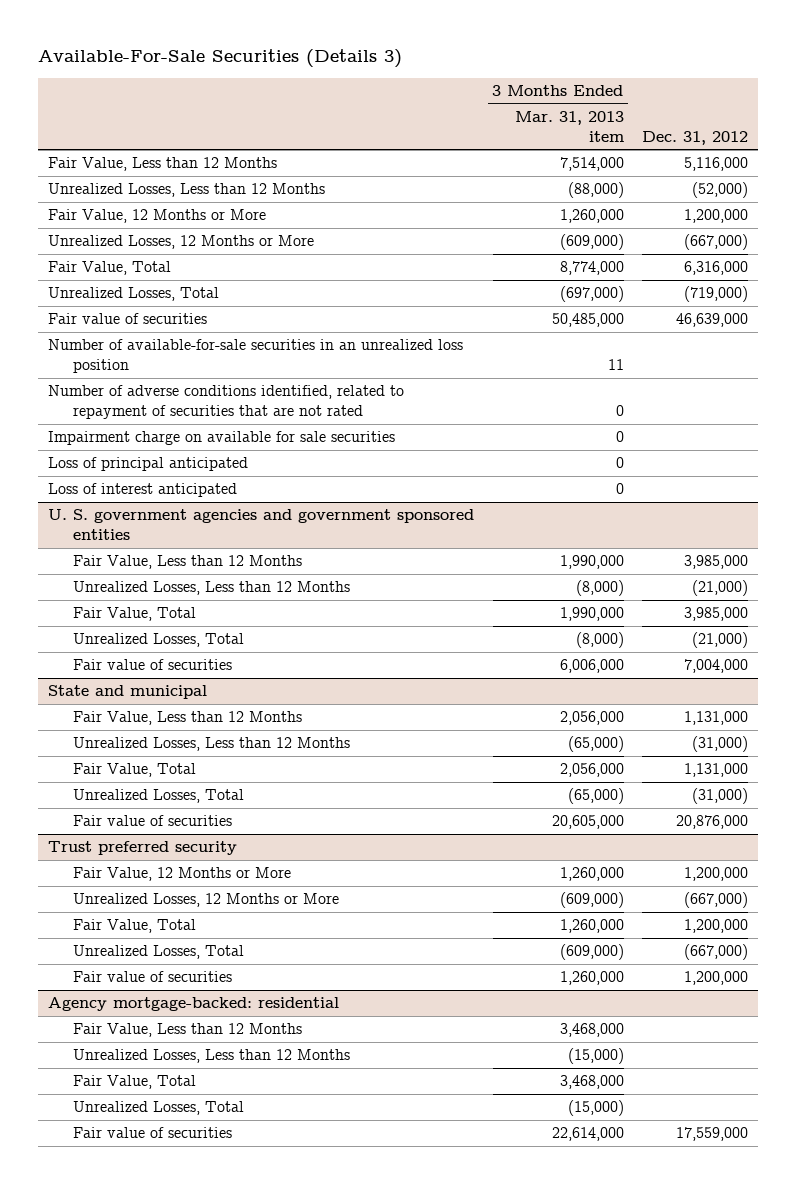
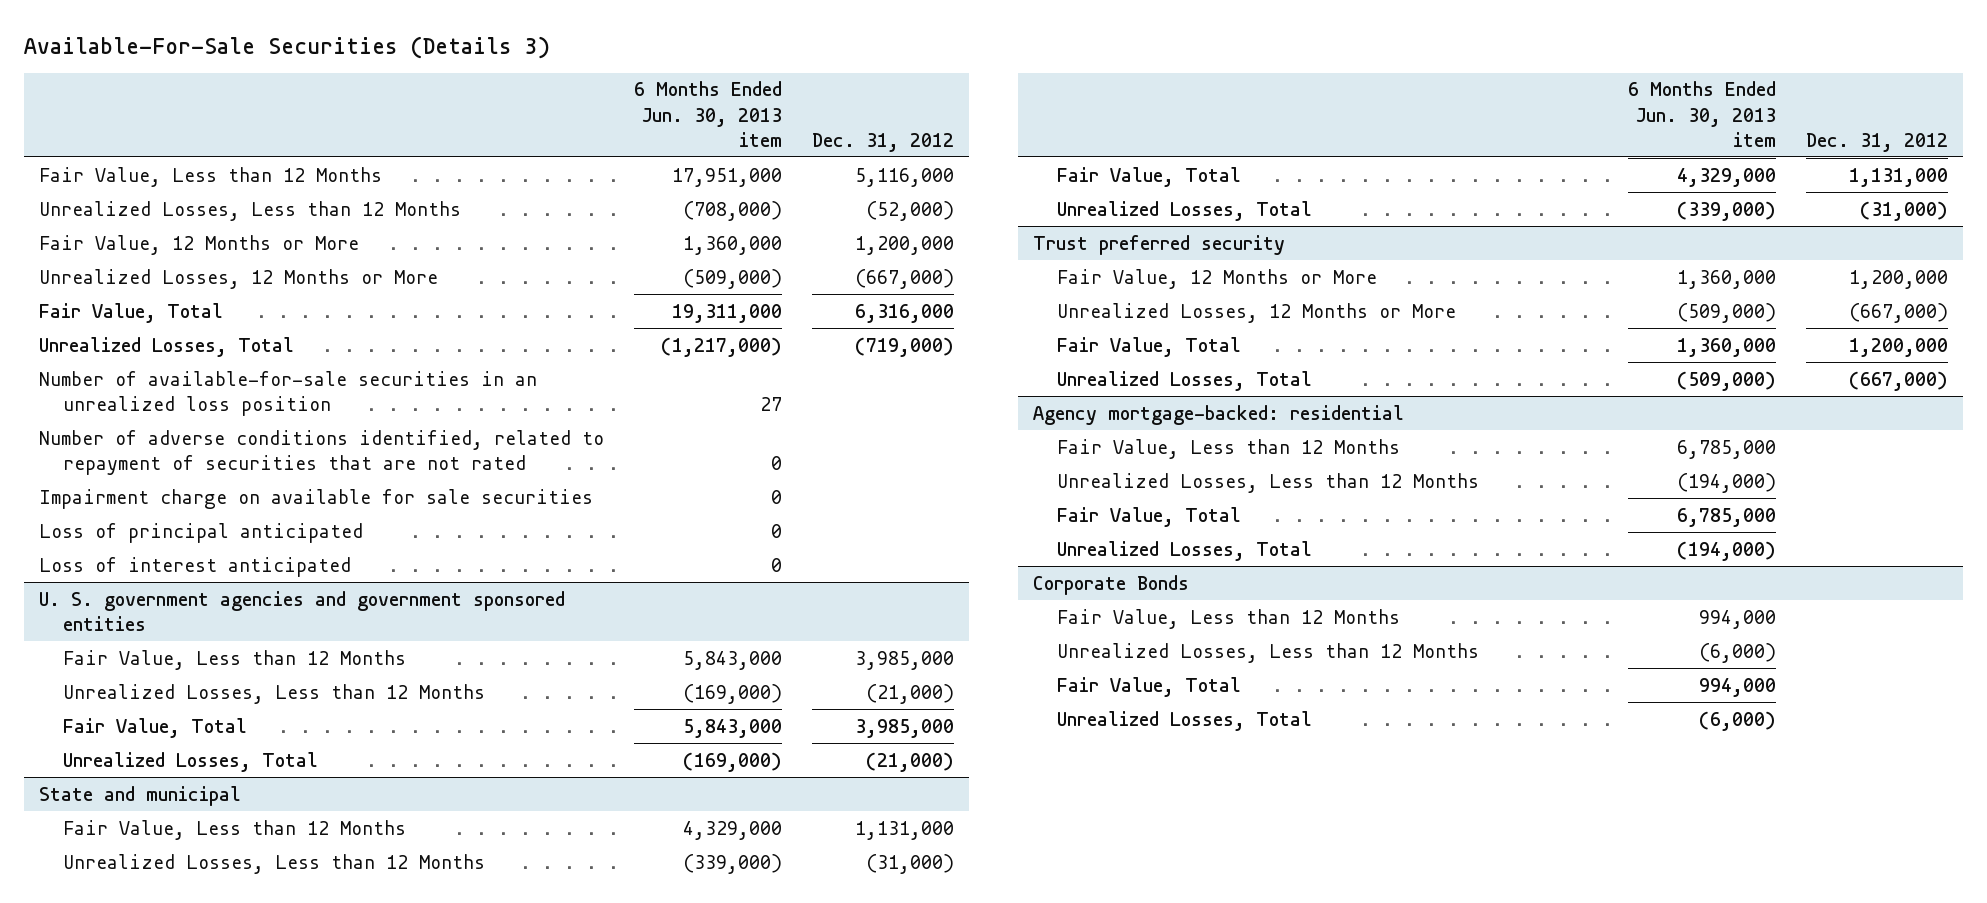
- | 3 Months Ended Mar. 31, 2013 item | Dec. 31, 2012
+ | 6 Months Ended Jun. 30, 2013 item | Dec. 31, 2012
- Fair value of securities | 50,485,000 | 46,639,000
@ U. S. government agencies and government sponsored entities
- Fair value of securities | 6,006,000 | 7,004,000
@ State and municipal
- Fair value of securities | 20,605,000 | 20,876,000
@ Trust preferred security
- Fair value of securities | 1,260,000 | 1,200,000
@ Agency mortgage-backed: residential
- Fair value of securities | 22,614,000 | 17,559,000
+ Corporate Bonds
+ Fair Value, Less than 12 Months | 994,000 |
+ Unrealized Losses, Less than 12 Months | (6,000) |
+ Fair Value, Total | 994,000 |
+ Unrealized Losses, Total | (6,000) |

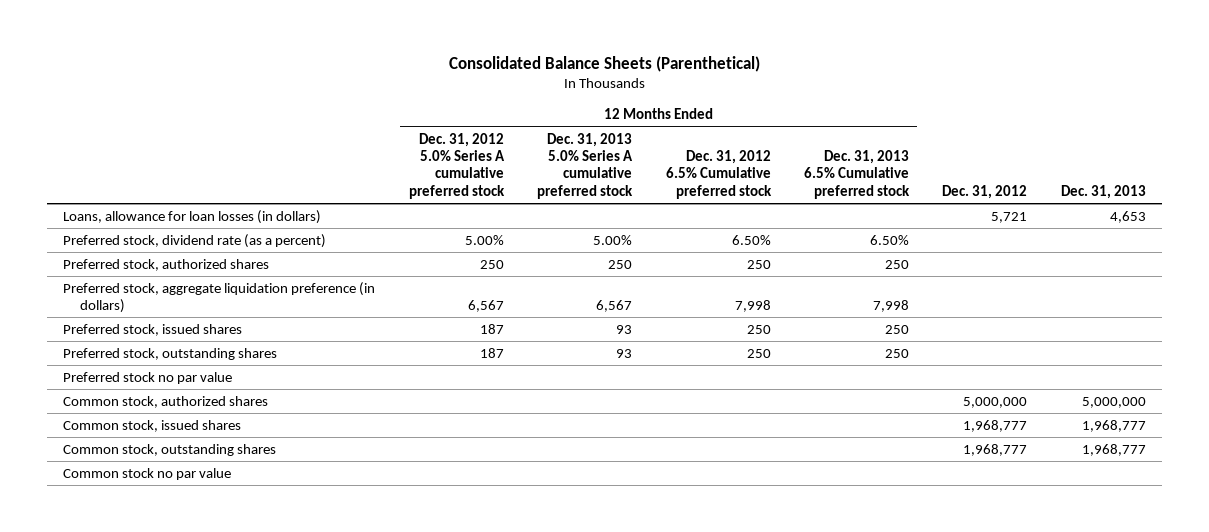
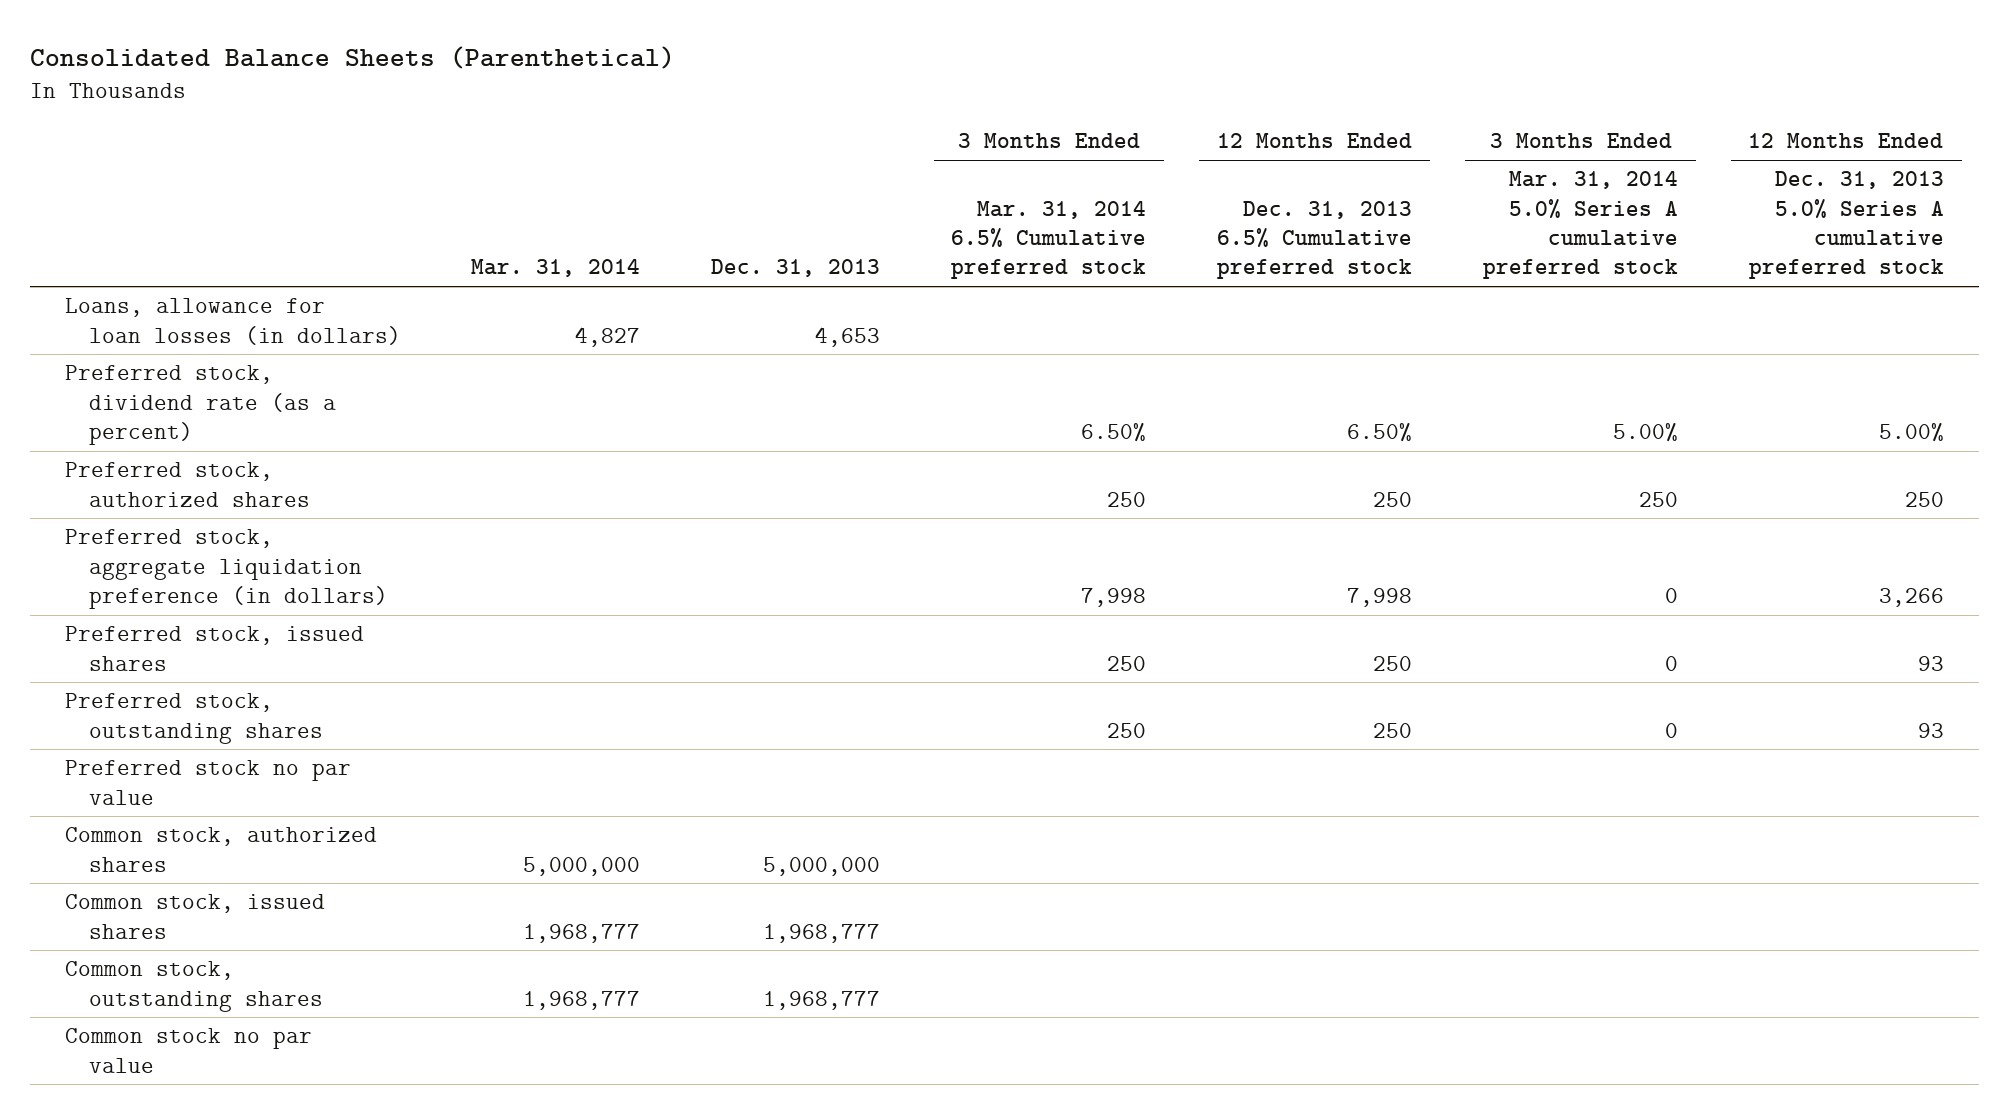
- | 12 Months Ended Dec. 31, 2012 5.0% Series A cumulative preferred stock | 12 Months Ended Dec. 31, 2013 5.0% Series A cumulative preferred stock | 12 Months Ended Dec. 31, 2012 6.5% Cumulative preferred stock | 12 Months Ended Dec. 31, 2013 6.5% Cumulative preferred stock | Dec. 31, 2012 | Dec. 31, 2013
+ | Mar. 31, 2014 | Dec. 31, 2013 | 3 Months Ended Mar. 31, 2014 6.5% Cumulative preferred stock | 12 Months Ended Dec. 31, 2013 6.5% Cumulative preferred stock | 3 Months Ended Mar. 31, 2014 5.0% Series A cumulative preferred stock | 12 Months Ended Dec. 31, 2013 5.0% Series A cumulative preferred stock
- Preferred stock, aggregate liquidation preference (in dollars) | 6,567 | 6,567 | 7,998 | 7,998 | |
+ Preferred stock, aggregate liquidation preference (in dollars) | | | 7,998 | 7,998 | 0 | 3,266

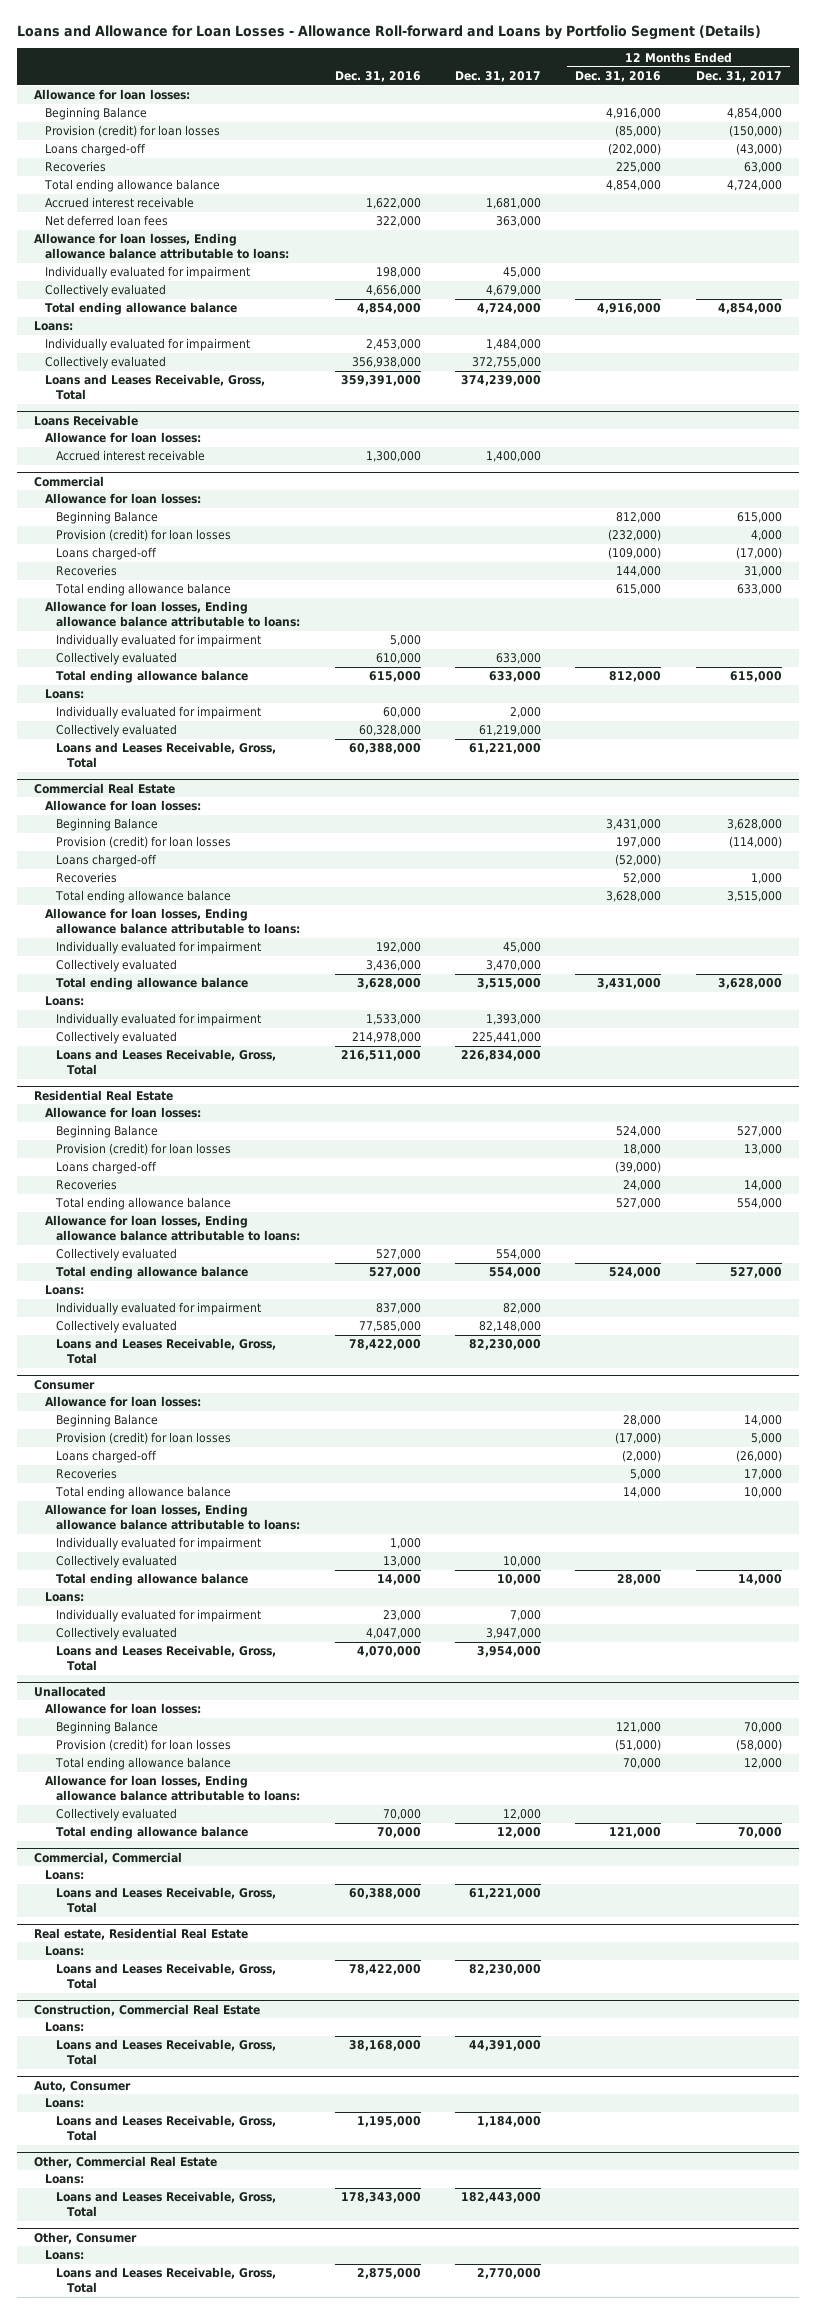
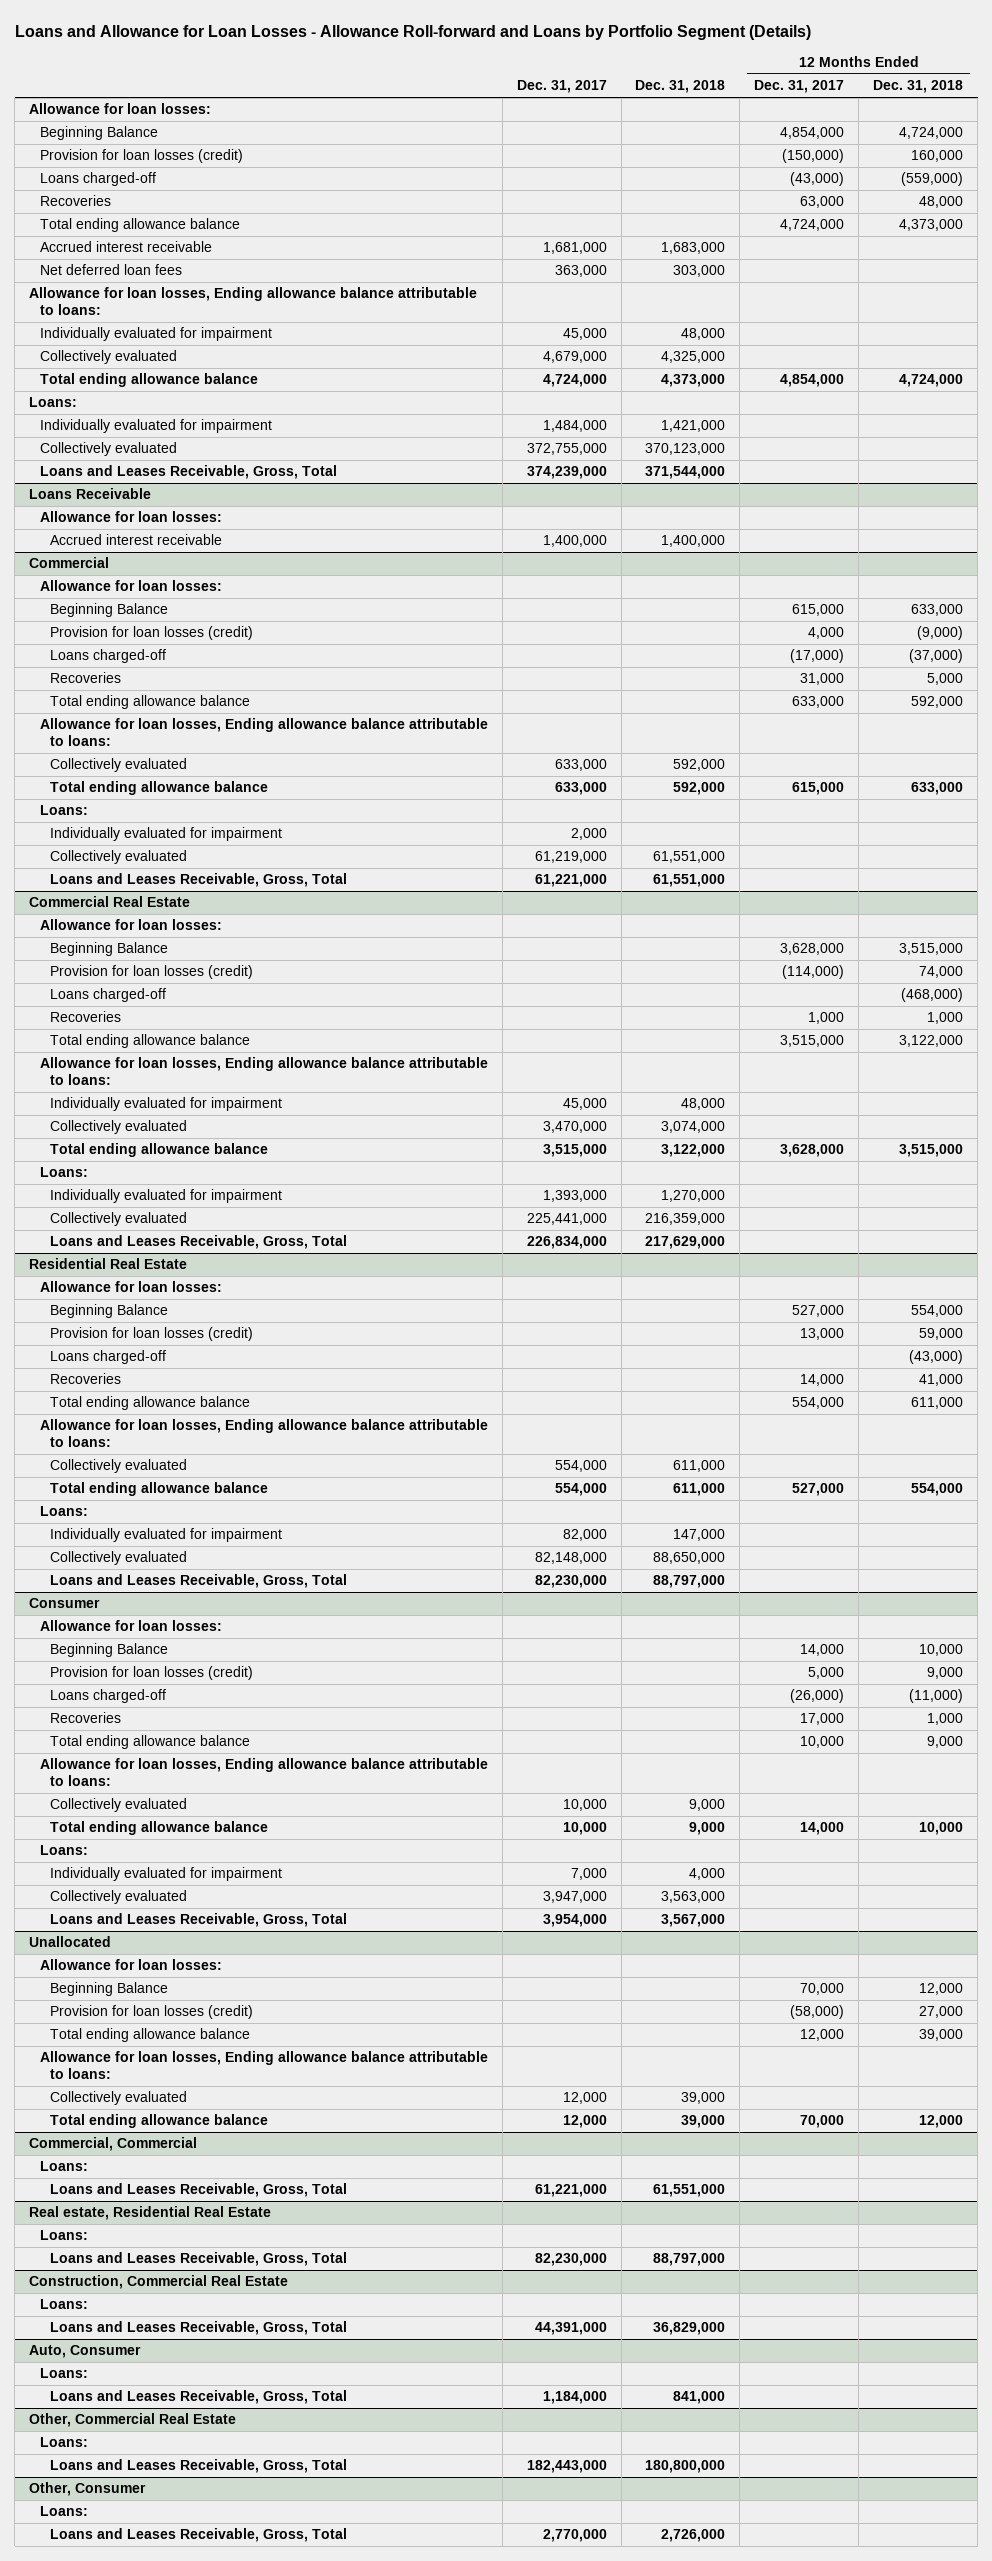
- | Dec. 31, 2016 | Dec. 31, 2017 | 12 Months Ended Dec. 31, 2016 | 12 Months Ended Dec. 31, 2017
+ | Dec. 31, 2017 | Dec. 31, 2018 | 12 Months Ended Dec. 31, 2017 | 12 Months Ended Dec. 31, 2018
- Provision (credit) for loan losses | | | (85,000) | (150,000)
+ Provision for loan losses (credit) | | | (150,000) | 160,000
@ Commercial
- Provision (credit) for loan losses | | | (232,000) | 4,000
+ Provision for loan losses (credit) | | | 4,000 | (9,000)
- Individually evaluated for impairment | 5,000 | | |
@ Commercial Real Estate
- Provision (credit) for loan losses | | | 197,000 | (114,000)
+ Provision for loan losses (credit) | | | (114,000) | 74,000
@ Residential Real Estate
- Provision (credit) for loan losses | | | 18,000 | 13,000
+ Provision for loan losses (credit) | | | 13,000 | 59,000
@ Consumer
- Provision (credit) for loan losses | | | (17,000) | 5,000
+ Provision for loan losses (credit) | | | 5,000 | 9,000
- Individually evaluated for impairment | 1,000 | | |
@ Unallocated
- Provision (credit) for loan losses | | | (51,000) | (58,000)
+ Provision for loan losses (credit) | | | (58,000) | 27,000

